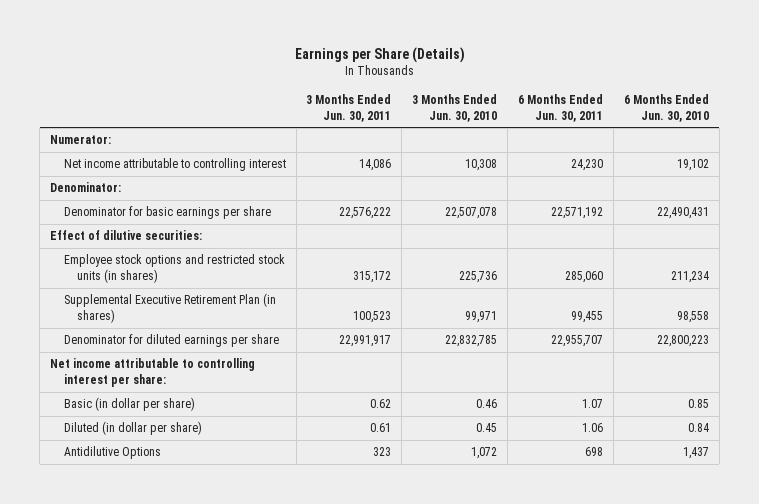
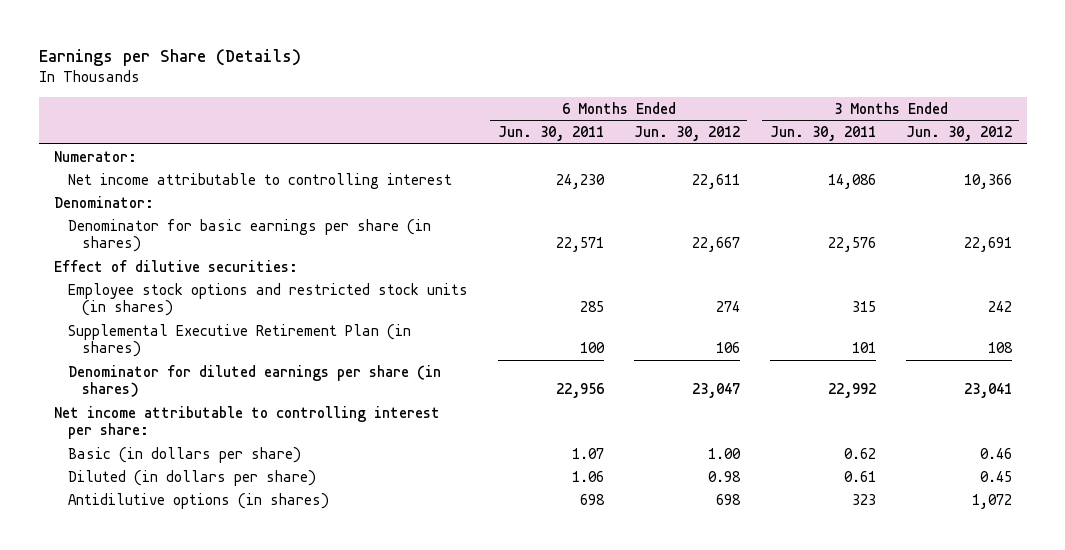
- | 3 Months Ended Jun. 30, 2011 | 3 Months Ended Jun. 30, 2010 | 6 Months Ended Jun. 30, 2011 | 6 Months Ended Jun. 30, 2010
+ | 6 Months Ended Jun. 30, 2011 | 6 Months Ended Jun. 30, 2012 | 3 Months Ended Jun. 30, 2011 | 3 Months Ended Jun. 30, 2012
- Denominator for basic earnings per share | 22,576,222 | 22,507,078 | 22,571,192 | 22,490,431
+ Denominator for basic earnings per share (in shares) | 22,571 | 22,667 | 22,576 | 22,691
- Employee stock options and restricted stock units (in shares) | 315,172 | 225,736 | 285,060 | 211,234
- Supplemental Executive Retirement Plan (in shares) | 100,523 | 99,971 | 99,455 | 98,558
- Denominator for diluted earnings per share | 22,991,917 | 22,832,785 | 22,955,707 | 22,800,223
+ Employee stock options and restricted stock units (in shares) | 285 | 274 | 315 | 242
+ Supplemental Executive Retirement Plan (in shares) | 100 | 106 | 101 | 108
+ Denominator for diluted earnings per share (in shares) | 22,956 | 23,047 | 22,992 | 23,041
- Basic (in dollar per share) | 0.62 | 0.46 | 1.07 | 0.85
- Diluted (in dollar per share) | 0.61 | 0.45 | 1.06 | 0.84
- Antidilutive Options | 323 | 1,072 | 698 | 1,437
+ Basic (in dollars per share) | 1.07 | 1.00 | 0.62 | 0.46
+ Diluted (in dollars per share) | 1.06 | 0.98 | 0.61 | 0.45
+ Antidilutive options (in shares) | 698 | 698 | 323 | 1,072

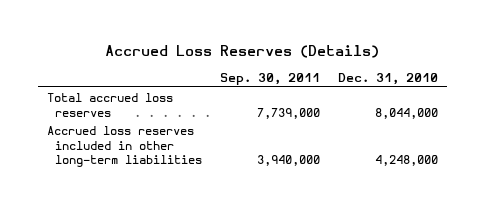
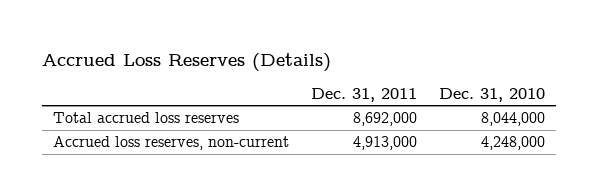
- | Sep. 30, 2011 | Dec. 31, 2010
+ | Dec. 31, 2011 | Dec. 31, 2010
- Accrued loss reserves included in other long-term liabilities | 3,940,000 | 4,248,000
+ Accrued loss reserves, non-current | 4,913,000 | 4,248,000

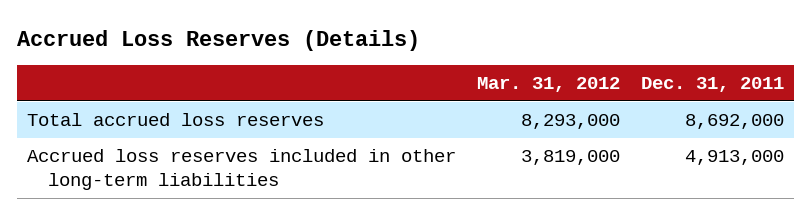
- | Dec. 31, 2011 | Dec. 31, 2010
+ | Mar. 31, 2012 | Dec. 31, 2011
- Accrued loss reserves, non-current | 4,913,000 | 4,248,000
+ Accrued loss reserves included in other long-term liabilities | 3,819,000 | 4,913,000

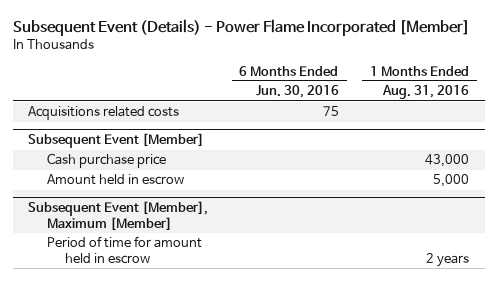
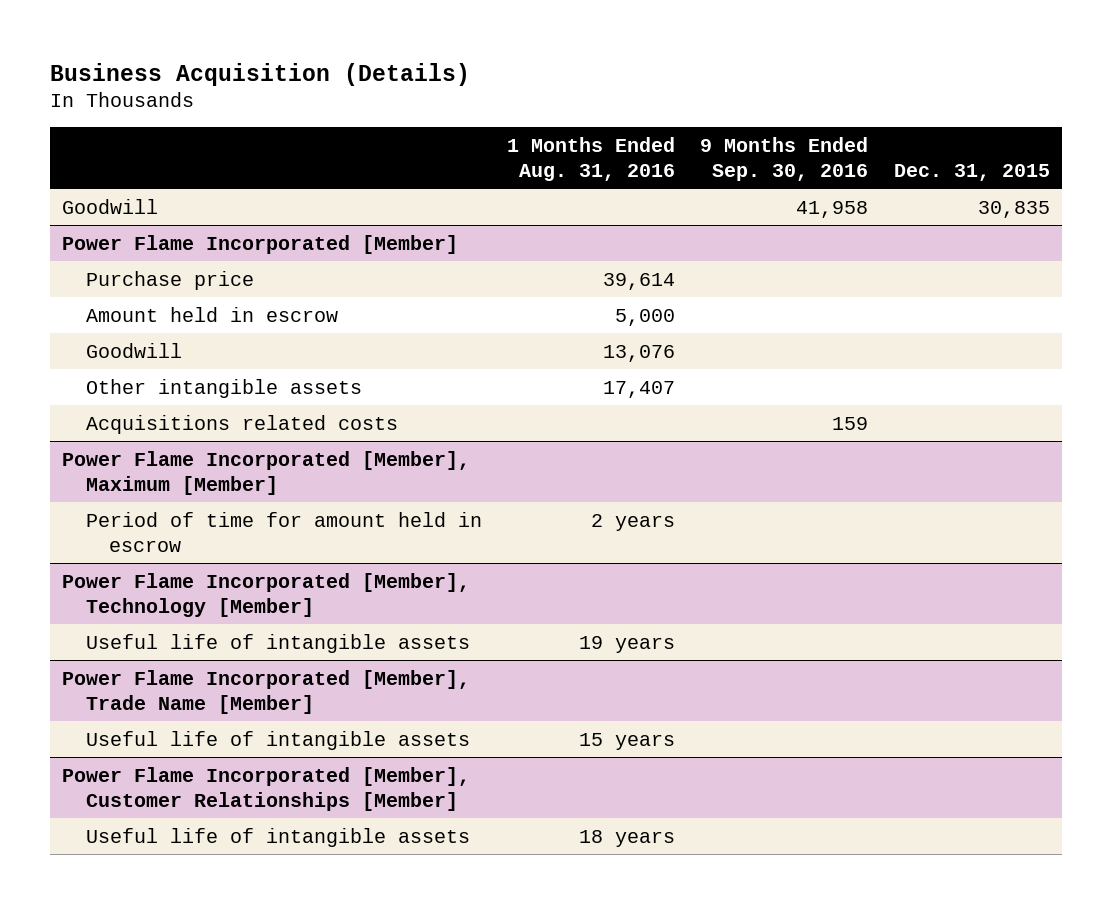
- Subsequent Event (Details) - Power Flame Incorporated [Member]
+ Business Acquisition (Details)
- | 6 Months Ended Jun. 30, 2016 | 1 Months Ended Aug. 31, 2016
+ | 1 Months Ended Aug. 31, 2016 | 9 Months Ended Sep. 30, 2016 | Dec. 31, 2015
- Acquisitions related costs | 75 |
- Subsequent Event [Member]
- Cash purchase price | | 43,000
+ Goodwill | | 41,958 | 30,835
+ Power Flame Incorporated [Member]
+ Purchase price | 39,614 | |
- Subsequent Event [Member], Maximum [Member]
+ Goodwill | 13,076 | |
+ Other intangible assets | 17,407 | |
+ Acquisitions related costs | | 159 |
+ Power Flame Incorporated [Member], Maximum [Member]
+ Power Flame Incorporated [Member], Technology [Member]
+ Useful life of intangible assets | 19 years | |
+ Power Flame Incorporated [Member], Trade Name [Member]
+ Useful life of intangible assets | 15 years | |
+ Power Flame Incorporated [Member], Customer Relationships [Member]
+ Useful life of intangible assets | 18 years | |

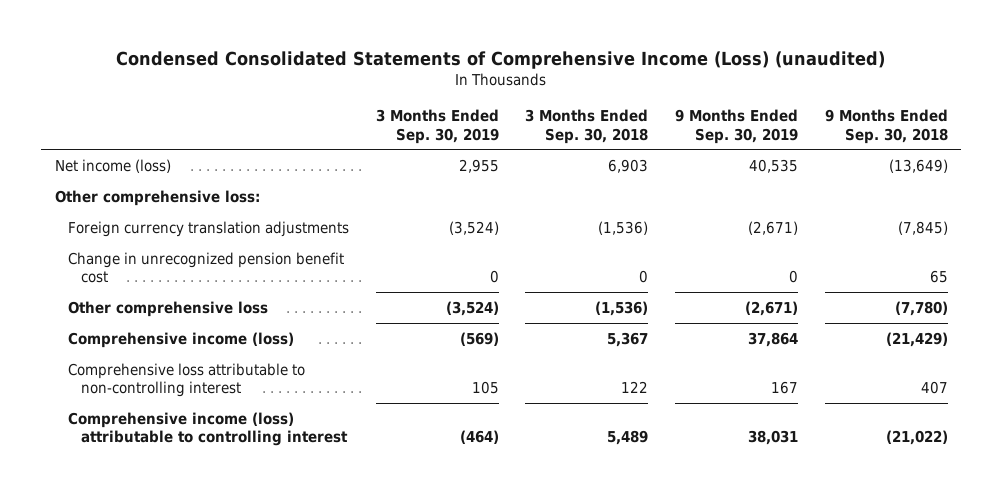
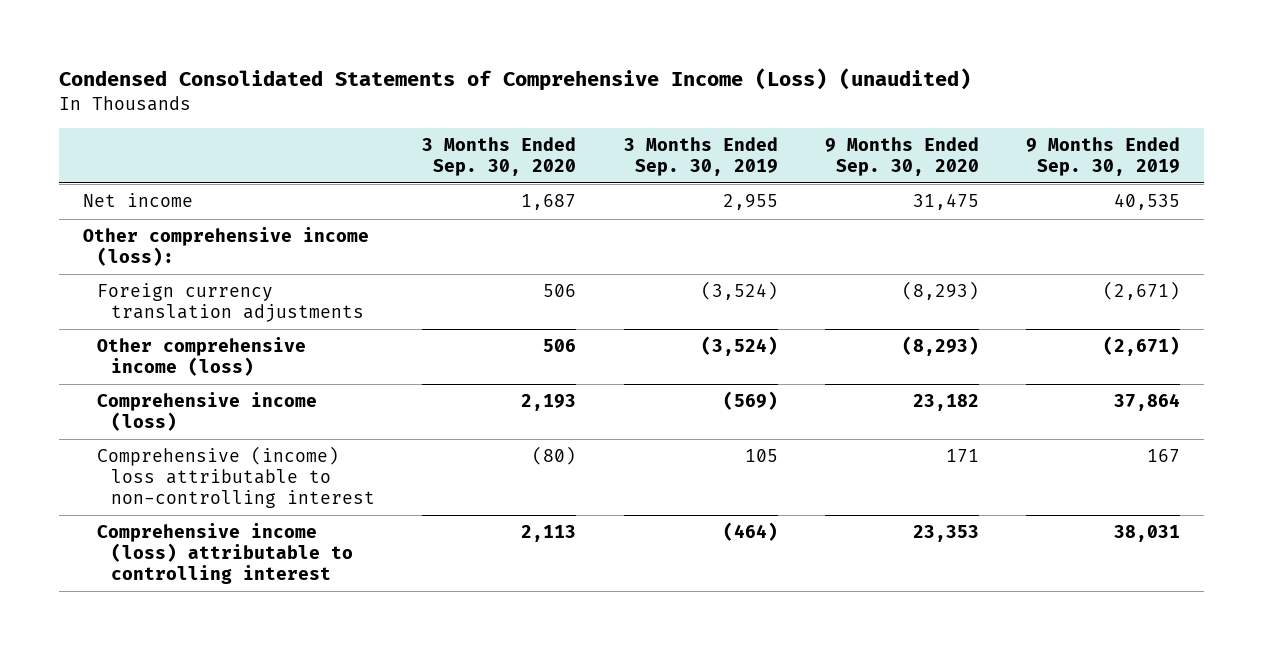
- | 3 Months Ended Sep. 30, 2019 | 3 Months Ended Sep. 30, 2018 | 9 Months Ended Sep. 30, 2019 | 9 Months Ended Sep. 30, 2018
+ | 3 Months Ended Sep. 30, 2020 | 3 Months Ended Sep. 30, 2019 | 9 Months Ended Sep. 30, 2020 | 9 Months Ended Sep. 30, 2019
- Net income (loss) | 2,955 | 6,903 | 40,535 | (13,649)
- Other comprehensive loss:
+ Net income | 1,687 | 2,955 | 31,475 | 40,535
+ Other comprehensive income (loss):
- Change in unrecognized pension benefit cost | 0 | 0 | 0 | 65
- Other comprehensive loss | (3,524) | (1,536) | (2,671) | (7,780)
+ Other comprehensive income (loss) | 506 | (3,524) | (8,293) | (2,671)
- Comprehensive loss attributable to non-controlling interest | 105 | 122 | 167 | 407
+ Comprehensive (income) loss attributable to non-controlling interest | (80) | 105 | 171 | 167

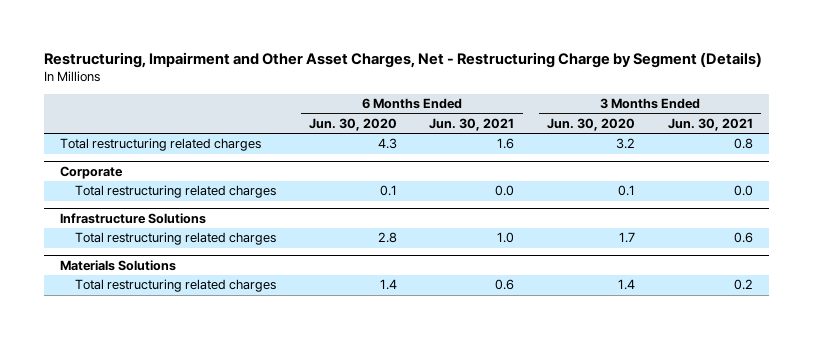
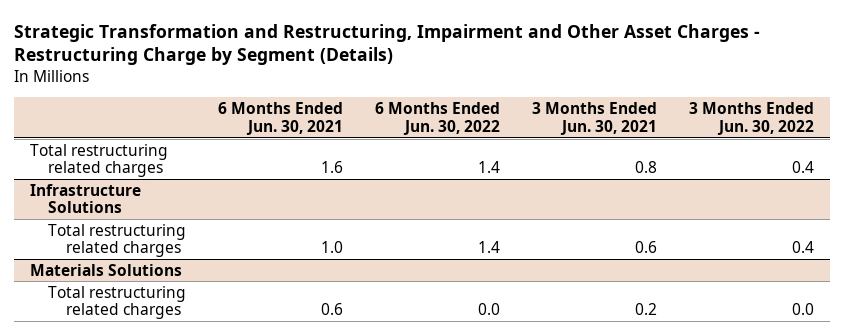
- Restructuring, Impairment and Other Asset Charges, Net - Restructuring Charge by Segment (Details)
+ Strategic Transformation and Restructuring, Impairment and Other Asset Charges - Restructuring Charge by Segment (Details)
- | 6 Months Ended Jun. 30, 2020 | 6 Months Ended Jun. 30, 2021 | 3 Months Ended Jun. 30, 2020 | 3 Months Ended Jun. 30, 2021
+ | 6 Months Ended Jun. 30, 2021 | 6 Months Ended Jun. 30, 2022 | 3 Months Ended Jun. 30, 2021 | 3 Months Ended Jun. 30, 2022
- Corporate
- Total restructuring related charges | 0.1 | 0.0 | 0.1 | 0.0

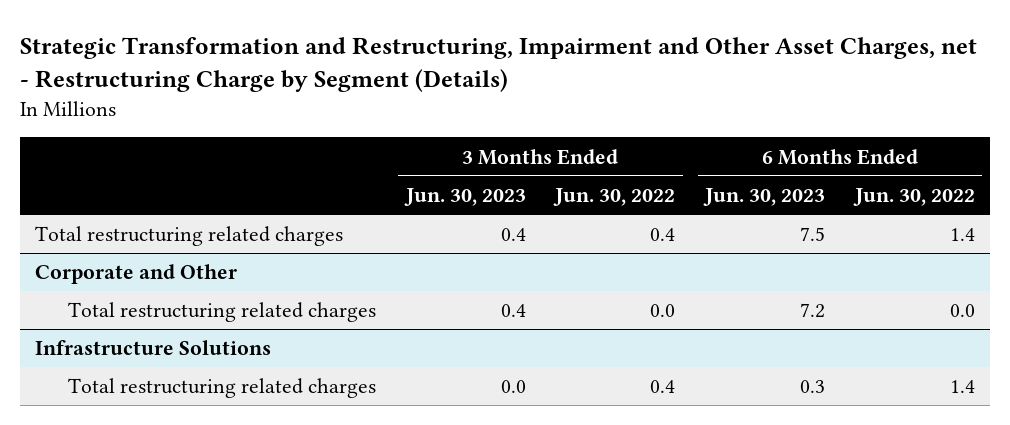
- Strategic Transformation and Restructuring, Impairment and Other Asset Charges - Restructuring Charge by Segment (Details)
+ Strategic Transformation and Restructuring, Impairment and Other Asset Charges, net - Restructuring Charge by Segment (Details)
- | 6 Months Ended Jun. 30, 2021 | 6 Months Ended Jun. 30, 2022 | 3 Months Ended Jun. 30, 2021 | 3 Months Ended Jun. 30, 2022
+ | 3 Months Ended Jun. 30, 2023 | 3 Months Ended Jun. 30, 2022 | 6 Months Ended Jun. 30, 2023 | 6 Months Ended Jun. 30, 2022
+ Corporate and Other
+ Total restructuring related charges | 0.4 | 0.0 | 7.2 | 0.0
- Materials Solutions
- Total restructuring related charges | 0.6 | 0.0 | 0.2 | 0.0

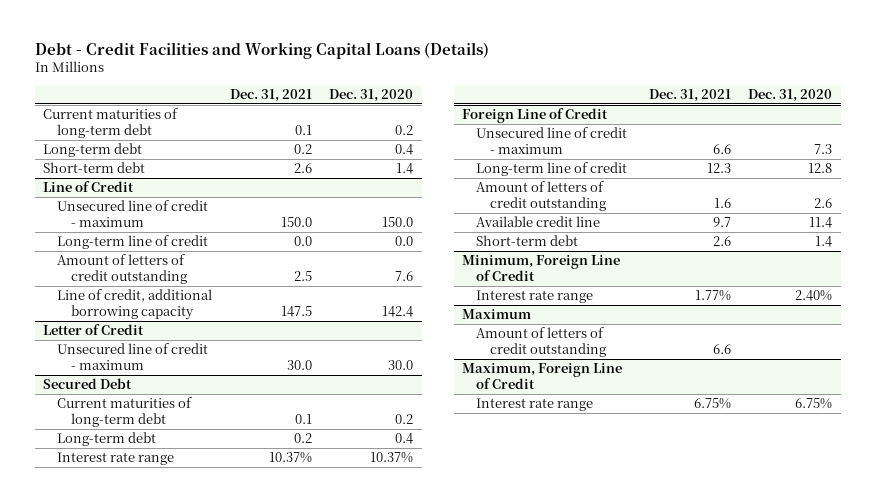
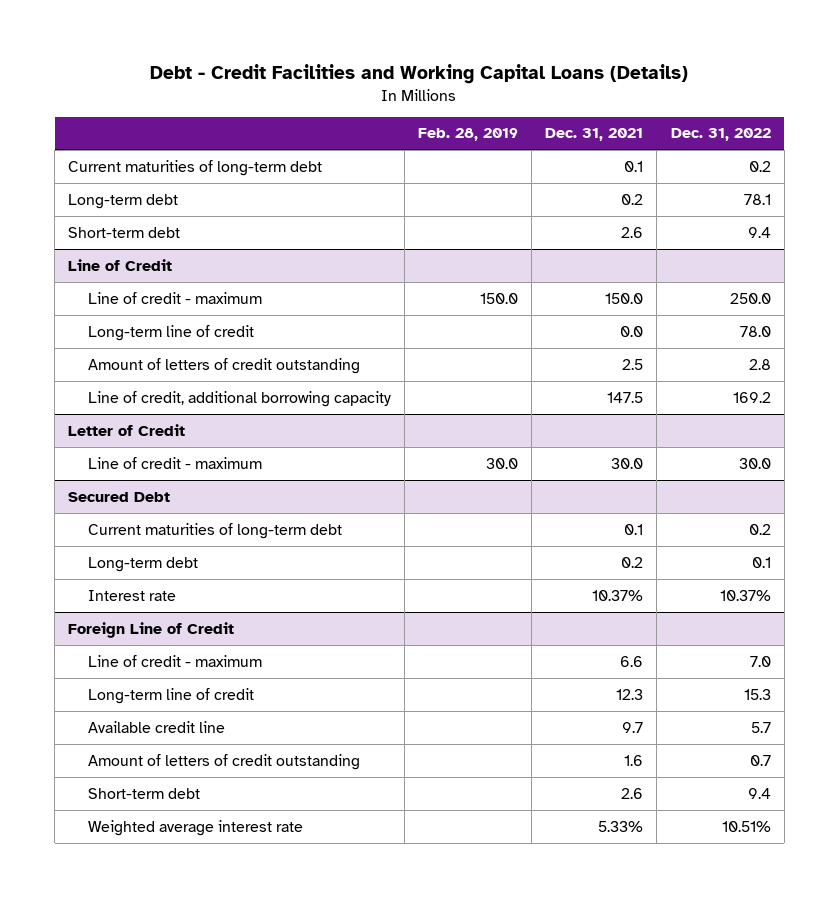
- | Dec. 31, 2021 | Dec. 31, 2020
+ | Feb. 28, 2019 | Dec. 31, 2021 | Dec. 31, 2022
@ Line of Credit
- Unsecured line of credit - maximum | 150.0 | 150.0
+ Line of credit - maximum | 150.0 | 150.0 | 250.0
@ Letter of Credit
- Unsecured line of credit - maximum | 30.0 | 30.0
+ Line of credit - maximum | 30.0 | 30.0 | 30.0
@ Secured Debt
- Interest rate range | 10.37% | 10.37%
+ Interest rate | | 10.37% | 10.37%
@ Foreign Line of Credit
- Unsecured line of credit - maximum | 6.6 | 7.3
+ Line of credit - maximum | | 6.6 | 7.0
moved down: Amount of letters of credit outstanding | | 1.6 | 0.7
- Minimum, Foreign Line of Credit
- Interest rate range | 1.77% | 2.40%
- Maximum
- Amount of letters of credit outstanding | 6.6 |
- Maximum, Foreign Line of Credit
- Interest rate range | 6.75% | 6.75%
@ Foreign Line of Credit
+ Weighted average interest rate | | 5.33% | 10.51%

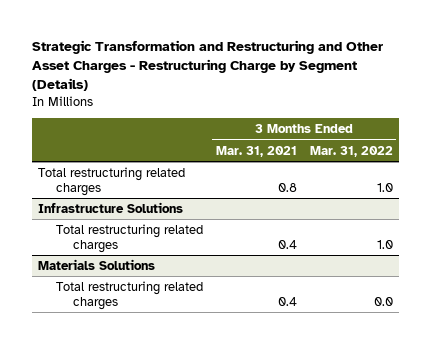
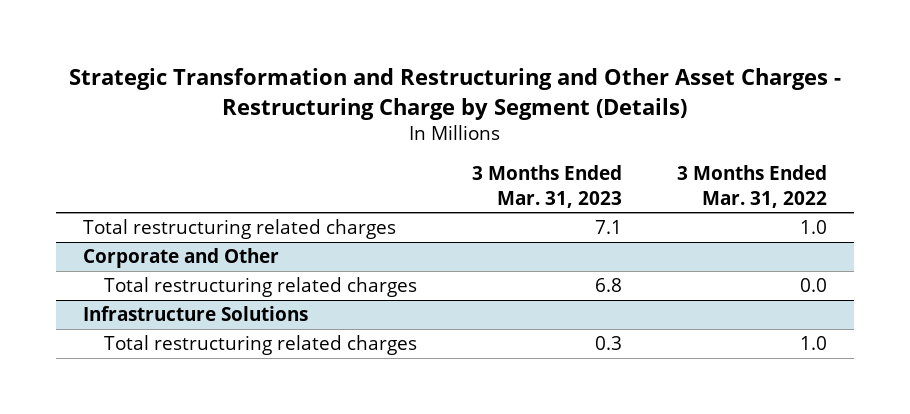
- | 3 Months Ended Mar. 31, 2021 | 3 Months Ended Mar. 31, 2022
+ | 3 Months Ended Mar. 31, 2023 | 3 Months Ended Mar. 31, 2022
+ Corporate and Other
+ Total restructuring related charges | 6.8 | 0.0
- Materials Solutions
- Total restructuring related charges | 0.4 | 0.0

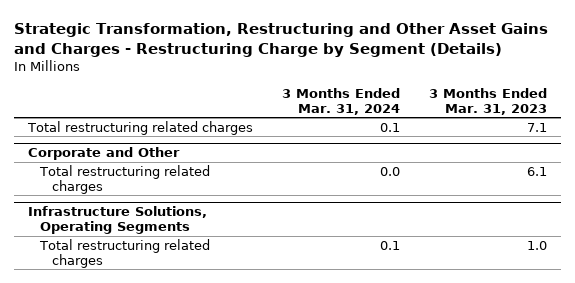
- Strategic Transformation and Restructuring and Other Asset Charges - Restructuring Charge by Segment (Details)
+ Strategic Transformation, Restructuring and Other Asset Gains and Charges - Restructuring Charge by Segment (Details)
- | 3 Months Ended Mar. 31, 2023 | 3 Months Ended Mar. 31, 2022
+ | 3 Months Ended Mar. 31, 2024 | 3 Months Ended Mar. 31, 2023
@ Corporate and Other
- Total restructuring related charges | 6.8 | 0.0
- Infrastructure Solutions
- Total restructuring related charges | 0.3 | 1.0
@ Corporate and Other
+ Total restructuring related charges | 0.0 | 6.1
+ Infrastructure Solutions, Operating Segments
+ Total restructuring related charges | 0.1 | 1.0

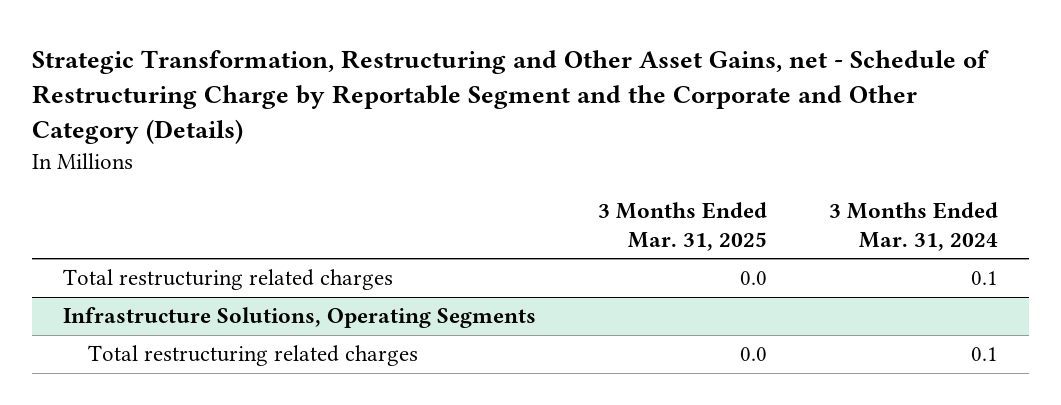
- Strategic Transformation, Restructuring and Other Asset Gains and Charges - Restructuring Charge by Segment (Details)
+ Strategic Transformation, Restructuring and Other Asset Gains, net - Schedule of Restructuring Charge by Reportable Segment and the Corporate and Other Category (Details)
- | 3 Months Ended Mar. 31, 2024 | 3 Months Ended Mar. 31, 2023
+ | 3 Months Ended Mar. 31, 2025 | 3 Months Ended Mar. 31, 2024
- Corporate and Other
- Total restructuring related charges | 0.0 | 6.1

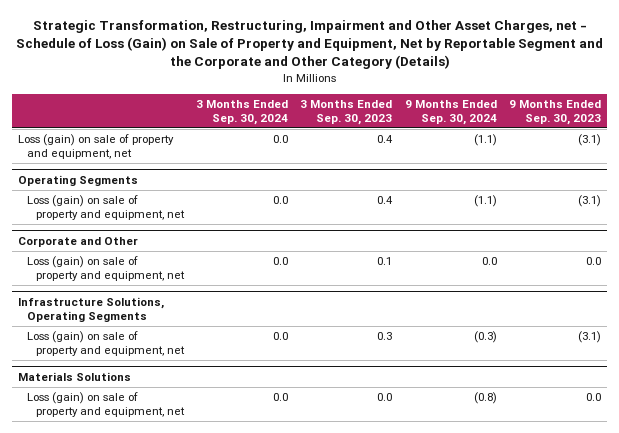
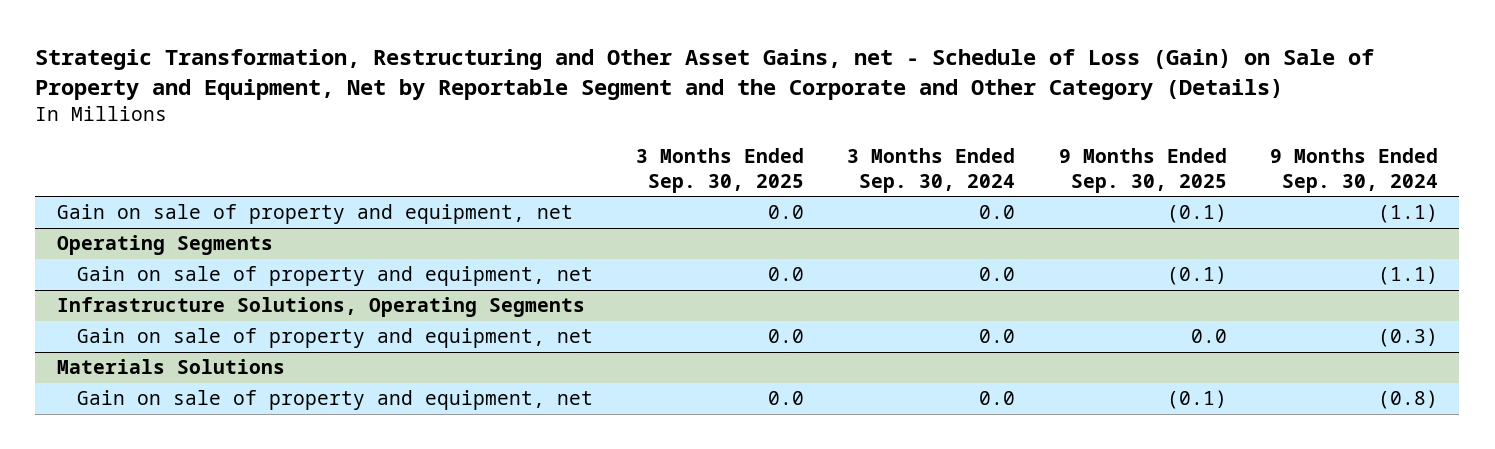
- Strategic Transformation, Restructuring, Impairment and Other Asset Charges, net - Schedule of Loss (Gain) on Sale of Property and Equipment, Net by Reportable Segment and the Corporate and Other Category (Details)
+ Strategic Transformation, Restructuring and Other Asset Gains, net - Schedule of Loss (Gain) on Sale of Property and Equipment, Net by Reportable Segment and the Corporate and Other Category (Details)
- | 3 Months Ended Sep. 30, 2024 | 3 Months Ended Sep. 30, 2023 | 9 Months Ended Sep. 30, 2024 | 9 Months Ended Sep. 30, 2023
+ | 3 Months Ended Sep. 30, 2025 | 3 Months Ended Sep. 30, 2024 | 9 Months Ended Sep. 30, 2025 | 9 Months Ended Sep. 30, 2024
- Loss (gain) on sale of property and equipment, net | 0.0 | 0.4 | (1.1) | (3.1)
+ Gain on sale of property and equipment, net | 0.0 | 0.0 | (0.1) | (1.1)
@ Operating Segments
- Loss (gain) on sale of property and equipment, net | 0.0 | 0.4 | (1.1) | (3.1)
- Corporate and Other
- Loss (gain) on sale of property and equipment, net | 0.0 | 0.1 | 0.0 | 0.0
@ Operating Segments
+ Gain on sale of property and equipment, net | 0.0 | 0.0 | (0.1) | (1.1)
@ Infrastructure Solutions, Operating Segments
- Loss (gain) on sale of property and equipment, net | 0.0 | 0.3 | (0.3) | (3.1)
+ Gain on sale of property and equipment, net | 0.0 | 0.0 | 0.0 | (0.3)
@ Materials Solutions
- Loss (gain) on sale of property and equipment, net | 0.0 | 0.0 | (0.8) | 0.0
+ Gain on sale of property and equipment, net | 0.0 | 0.0 | (0.1) | (0.8)

